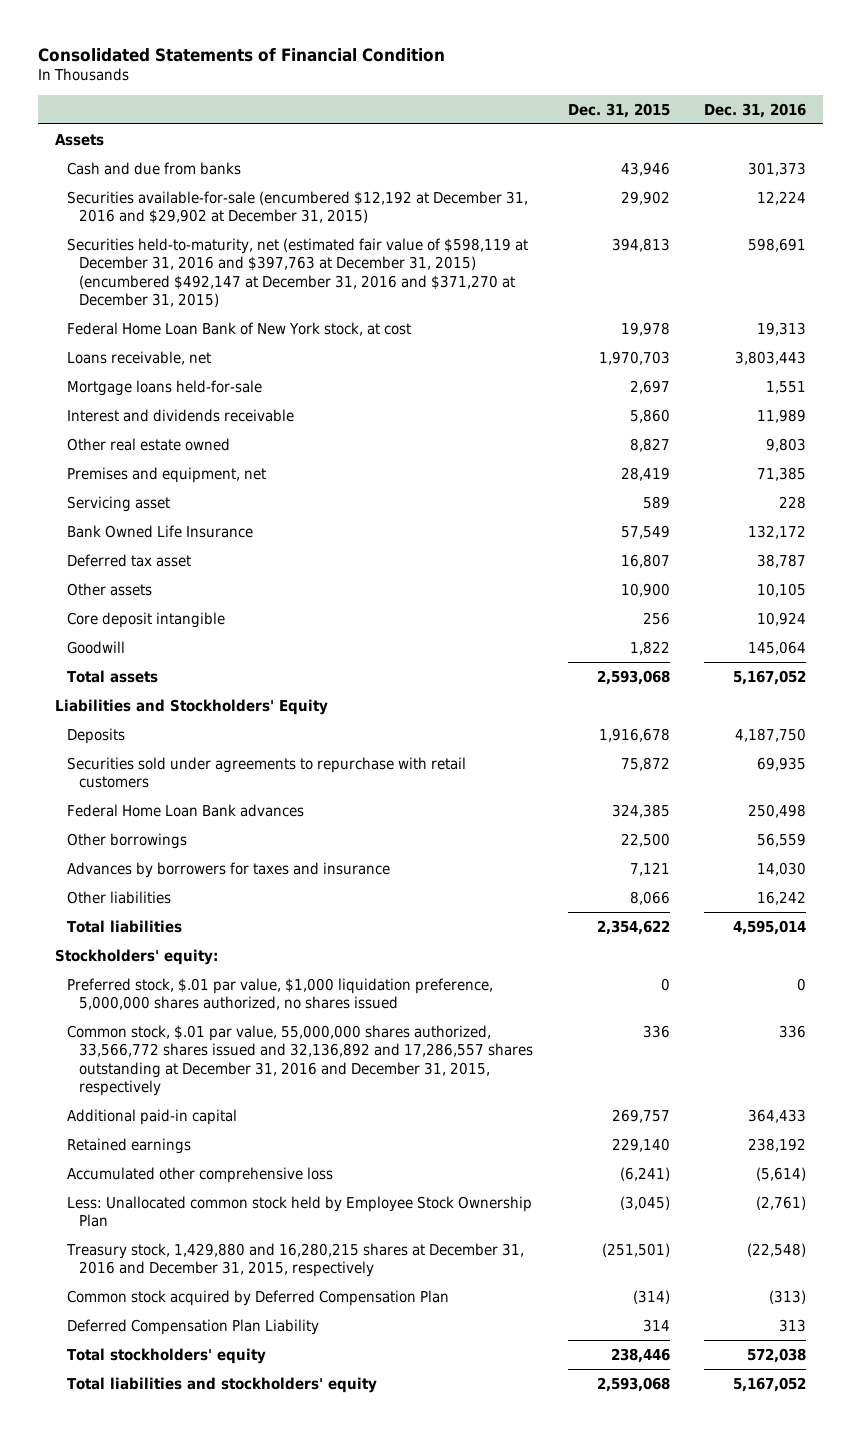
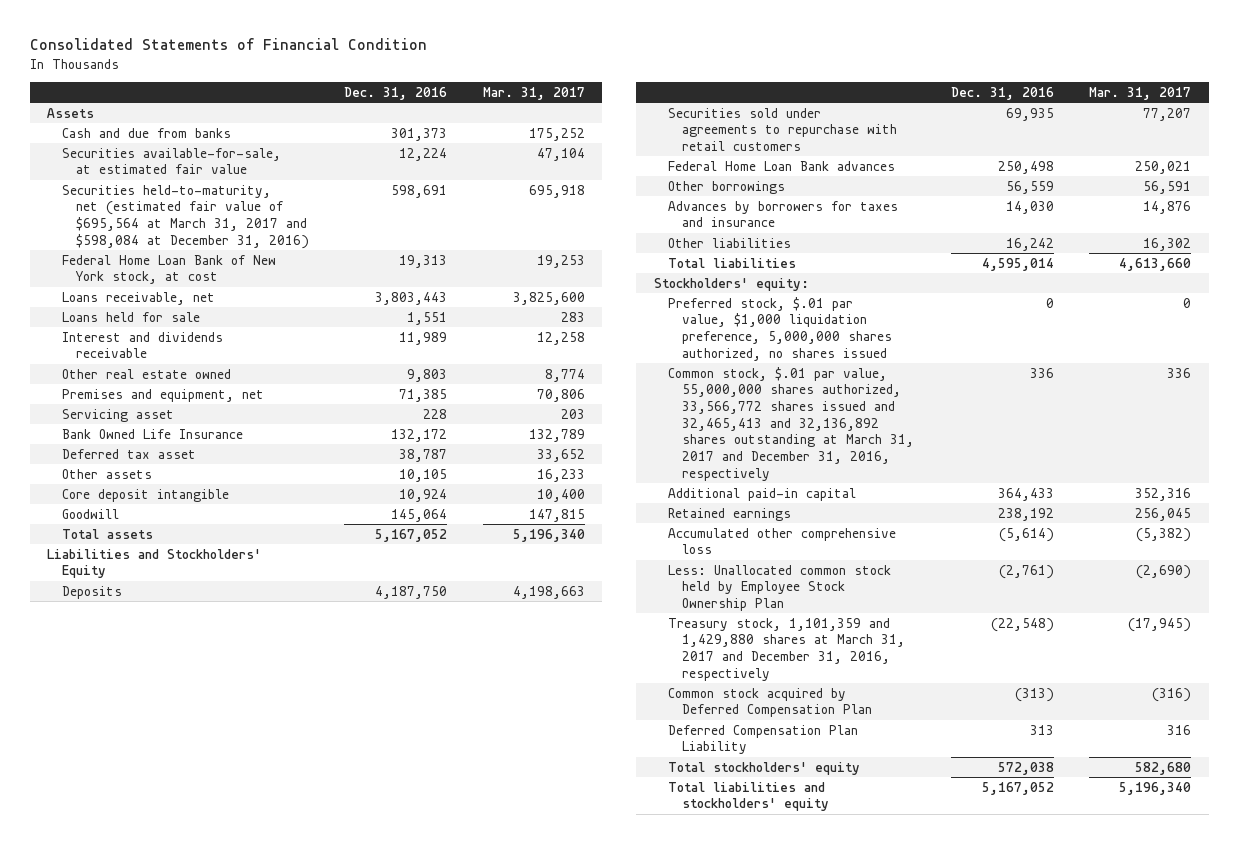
- | Dec. 31, 2015 | Dec. 31, 2016
+ | Dec. 31, 2016 | Mar. 31, 2017
- Securities available-for-sale (encumbered $12,192 at December 31, 2016 and $29,902 at December 31, 2015) | 29,902 | 12,224
- Securities held-to-maturity, net (estimated fair value of $598,119 at December 31, 2016 and $397,763 at December 31, 2015) (encumbered $492,147 at December 31, 2016 and $371,270 at December 31, 2015) | 394,813 | 598,691
+ Securities available-for-sale, at estimated fair value | 12,224 | 47,104
+ Securities held-to-maturity, net (estimated fair value of $695,564 at March 31, 2017 and $598,084 at December 31, 2016) | 598,691 | 695,918
- Mortgage loans held-for-sale | 2,697 | 1,551
+ Loans held for sale | 1,551 | 283
- Common stock, $.01 par value, 55,000,000 shares authorized, 33,566,772 shares issued and 32,136,892 and 17,286,557 shares outstanding at December 31, 2016 and December 31, 2015, respectively | 336 | 336
+ Common stock, $.01 par value, 55,000,000 shares authorized, 33,566,772 shares issued and 32,465,413 and 32,136,892 shares outstanding at March 31, 2017 and December 31, 2016, respectively | 336 | 336
- Treasury stock, 1,429,880 and 16,280,215 shares at December 31, 2016 and December 31, 2015, respectively | (251,501) | (22,548)
+ Treasury stock, 1,101,359 and 1,429,880 shares at March 31, 2017 and December 31, 2016, respectively | (22,548) | (17,945)

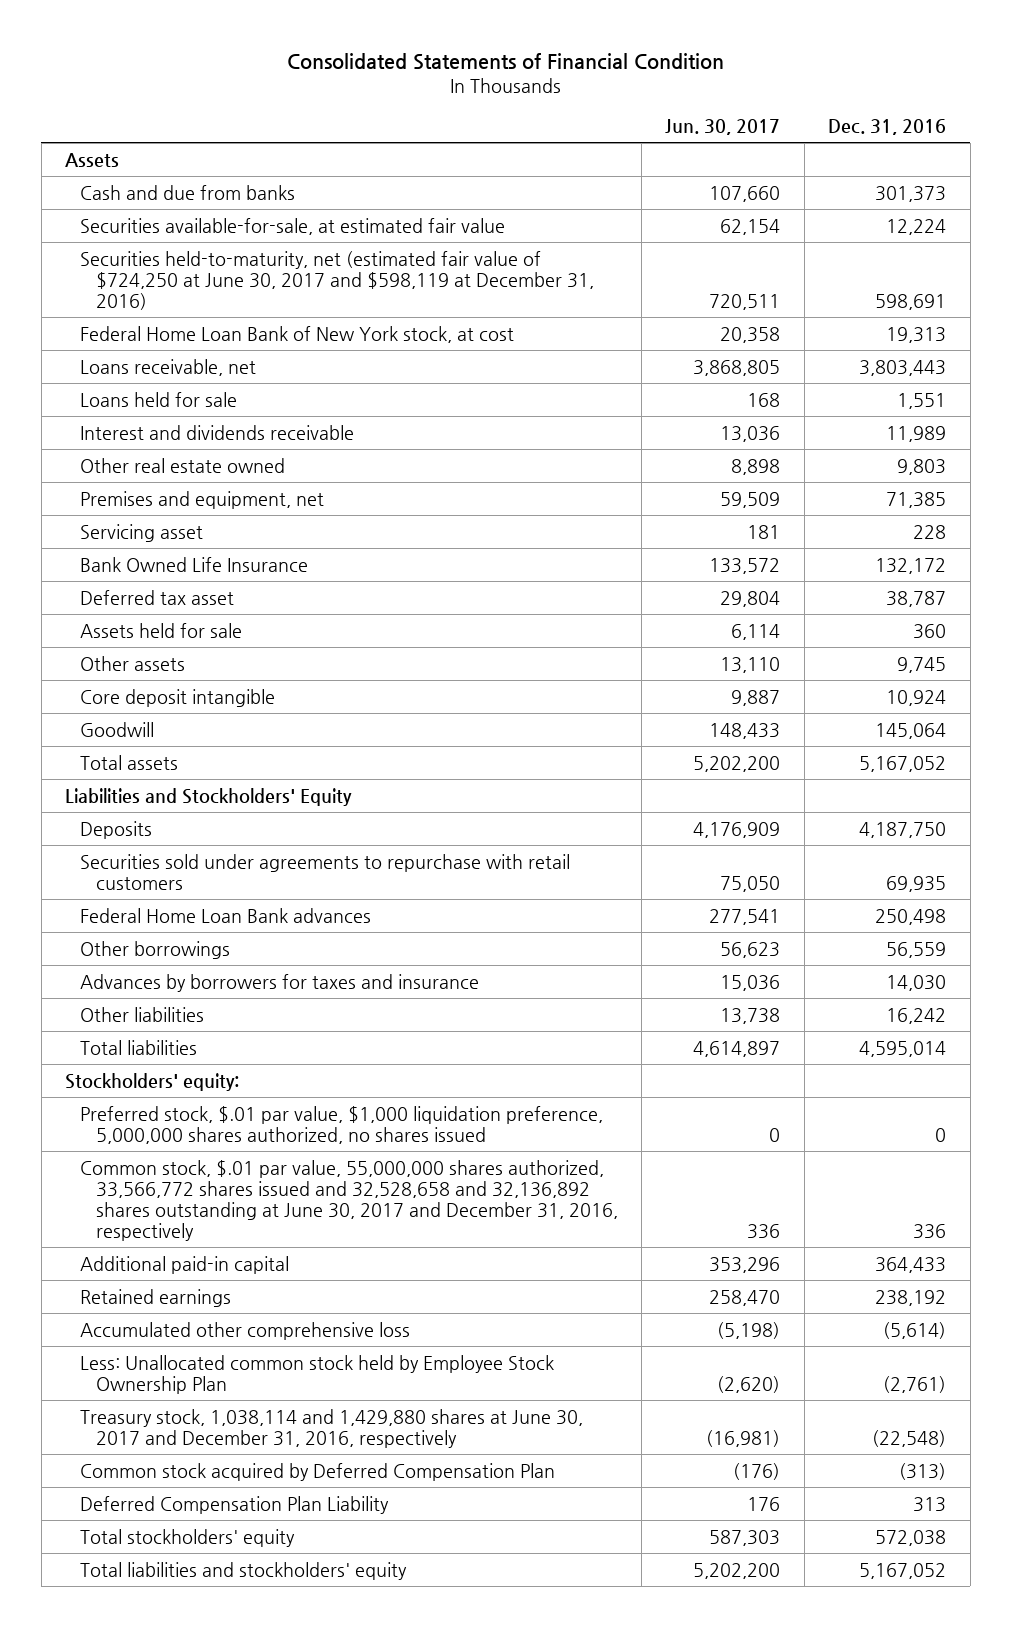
- | Dec. 31, 2016 | Mar. 31, 2017
+ | Jun. 30, 2017 | Dec. 31, 2016
- Securities held-to-maturity, net (estimated fair value of $695,564 at March 31, 2017 and $598,084 at December 31, 2016) | 598,691 | 695,918
+ Securities held-to-maturity, net (estimated fair value of $724,250 at June 30, 2017 and $598,119 at December 31, 2016) | 720,511 | 598,691
- Other assets | 10,105 | 16,233
+ Assets held for sale | 6,114 | 360
+ Other assets | 13,110 | 9,745
- Common stock, $.01 par value, 55,000,000 shares authorized, 33,566,772 shares issued and 32,465,413 and 32,136,892 shares outstanding at March 31, 2017 and December 31, 2016, respectively | 336 | 336
+ Common stock, $.01 par value, 55,000,000 shares authorized, 33,566,772 shares issued and 32,528,658 and 32,136,892 shares outstanding at June 30, 2017 and December 31, 2016, respectively | 336 | 336
- Treasury stock, 1,101,359 and 1,429,880 shares at March 31, 2017 and December 31, 2016, respectively | (22,548) | (17,945)
+ Treasury stock, 1,038,114 and 1,429,880 shares at June 30, 2017 and December 31, 2016, respectively | (16,981) | (22,548)

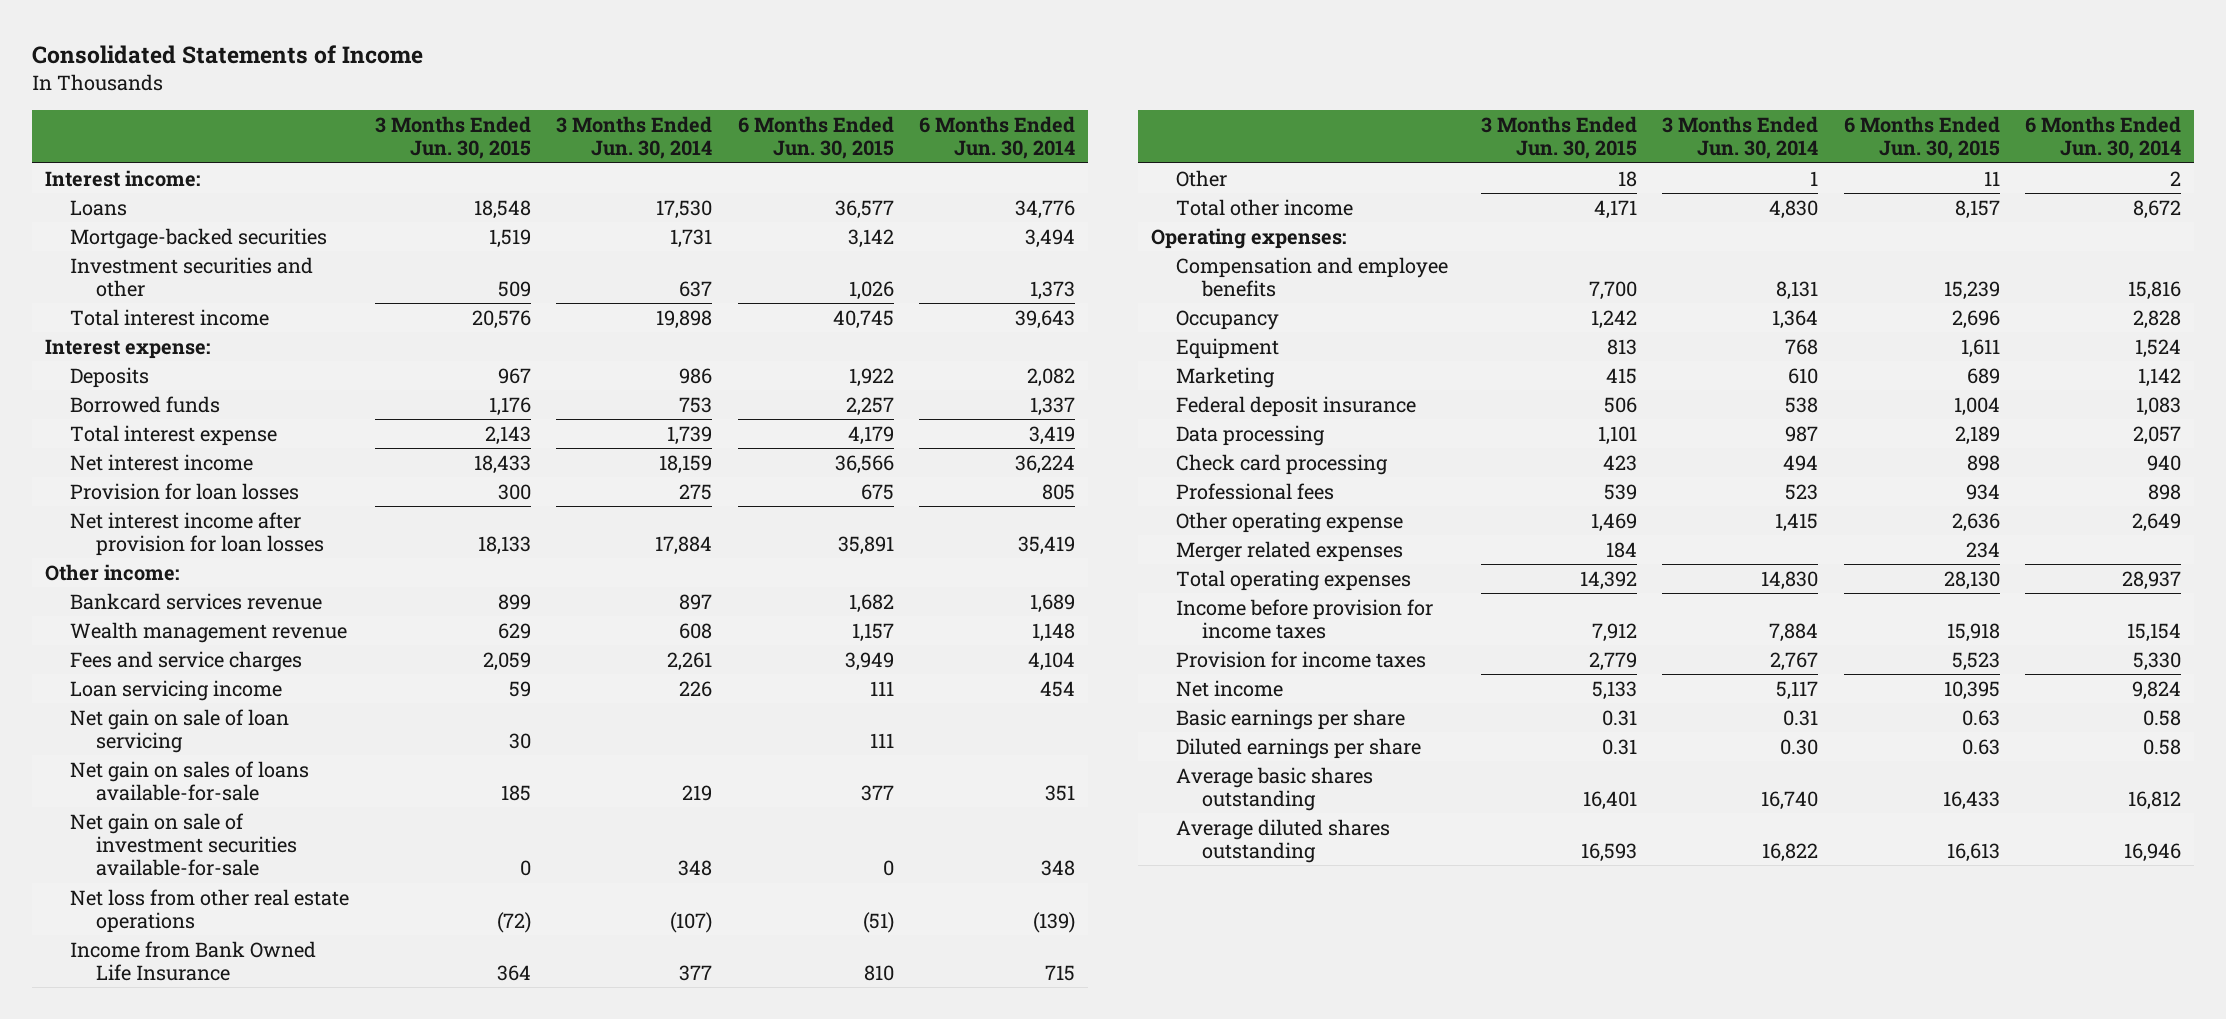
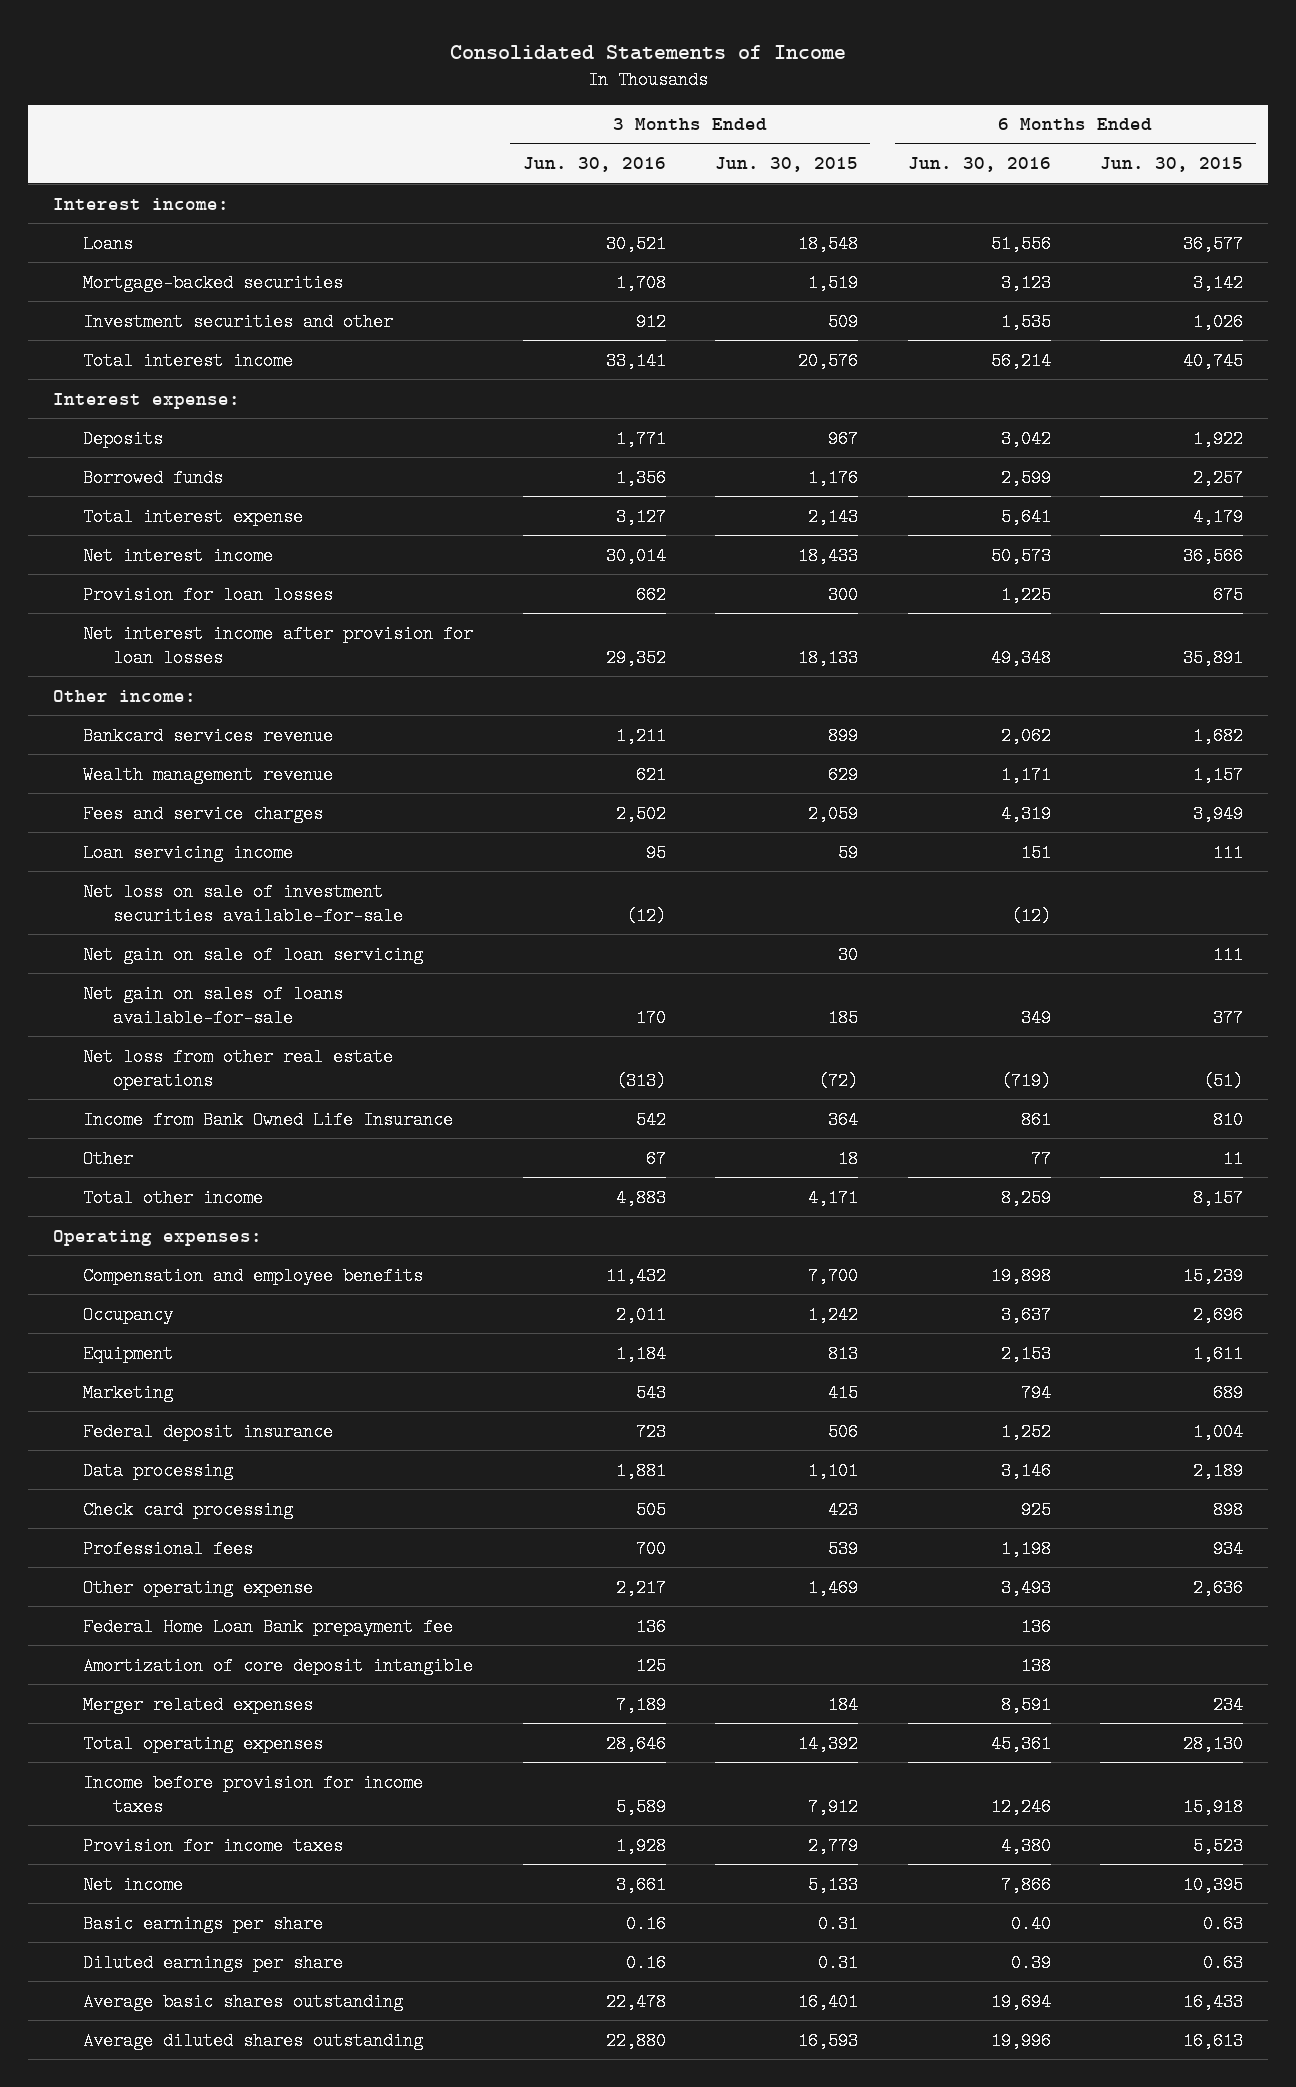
- | 3 Months Ended Jun. 30, 2015 | 3 Months Ended Jun. 30, 2014 | 6 Months Ended Jun. 30, 2015 | 6 Months Ended Jun. 30, 2014
+ | 3 Months Ended Jun. 30, 2016 | 3 Months Ended Jun. 30, 2015 | 6 Months Ended Jun. 30, 2016 | 6 Months Ended Jun. 30, 2015
+ Net loss on sale of investment securities available-for-sale | (12) | | (12) |
- Net gain on sale of investment securities available-for-sale | 0 | 348 | 0 | 348
+ Federal Home Loan Bank prepayment fee | 136 | | 136 |
+ Amortization of core deposit intangible | 125 | | 138 |

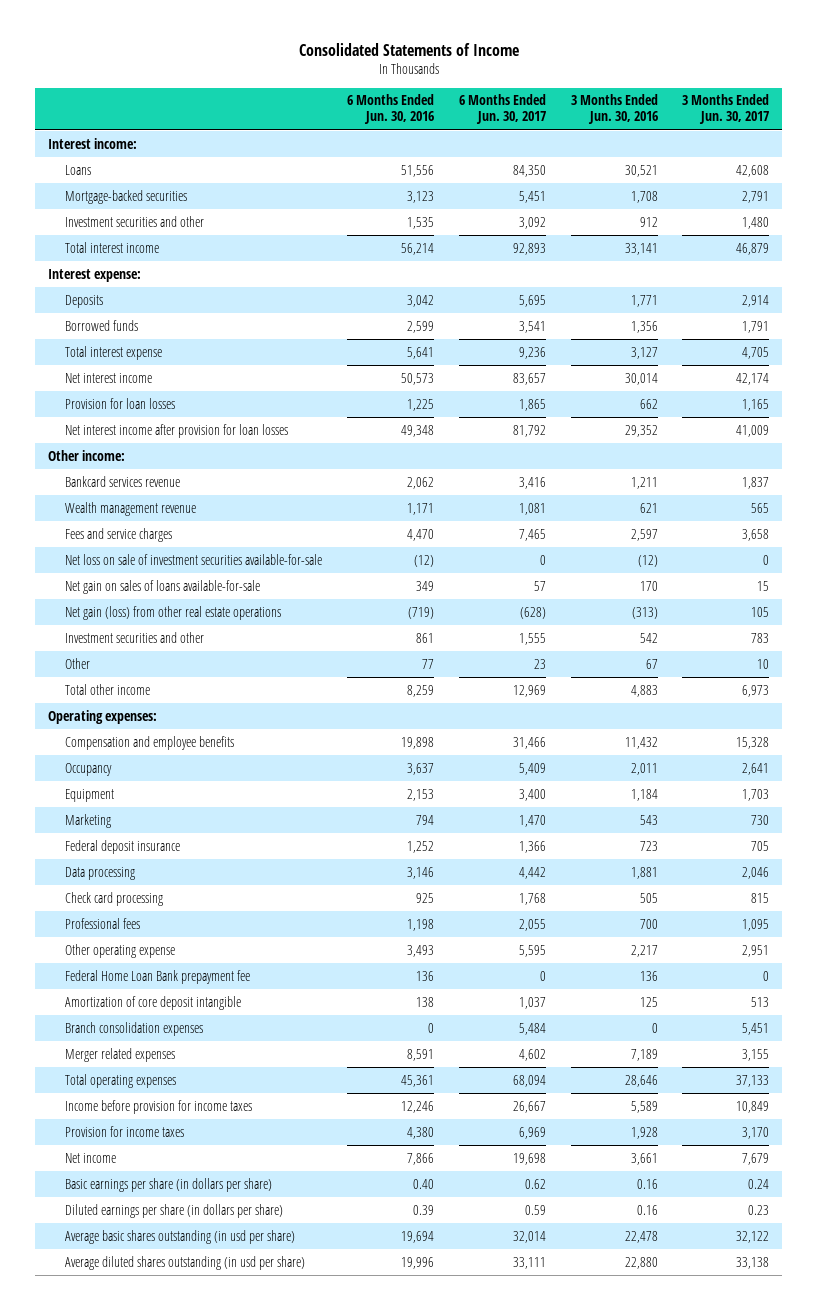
- | 3 Months Ended Jun. 30, 2016 | 3 Months Ended Jun. 30, 2015 | 6 Months Ended Jun. 30, 2016 | 6 Months Ended Jun. 30, 2015
+ | 6 Months Ended Jun. 30, 2016 | 6 Months Ended Jun. 30, 2017 | 3 Months Ended Jun. 30, 2016 | 3 Months Ended Jun. 30, 2017
- Fees and service charges | 2,502 | 2,059 | 4,319 | 3,949
- Loan servicing income | 95 | 59 | 151 | 111
+ Fees and service charges | 4,470 | 7,465 | 2,597 | 3,658
- Net gain on sale of loan servicing | | 30 | | 111
- Net loss from other real estate operations | (313) | (72) | (719) | (51)
- Income from Bank Owned Life Insurance | 542 | 364 | 861 | 810
+ Net gain (loss) from other real estate operations | (719) | (628) | (313) | 105
+ Investment securities and other | 861 | 1,555 | 542 | 783
+ Branch consolidation expenses | 0 | 5,484 | 0 | 5,451
- Basic earnings per share | 0.16 | 0.31 | 0.40 | 0.63
- Diluted earnings per share | 0.16 | 0.31 | 0.39 | 0.63
- Average basic shares outstanding | 22,478 | 16,401 | 19,694 | 16,433
- Average diluted shares outstanding | 22,880 | 16,593 | 19,996 | 16,613
+ Basic earnings per share (in dollars per share) | 0.40 | 0.62 | 0.16 | 0.24
+ Diluted earnings per share (in dollars per share) | 0.39 | 0.59 | 0.16 | 0.23
+ Average basic shares outstanding (in usd per share) | 19,694 | 32,014 | 22,478 | 32,122
+ Average diluted shares outstanding (in usd per share) | 19,996 | 33,111 | 22,880 | 33,138

